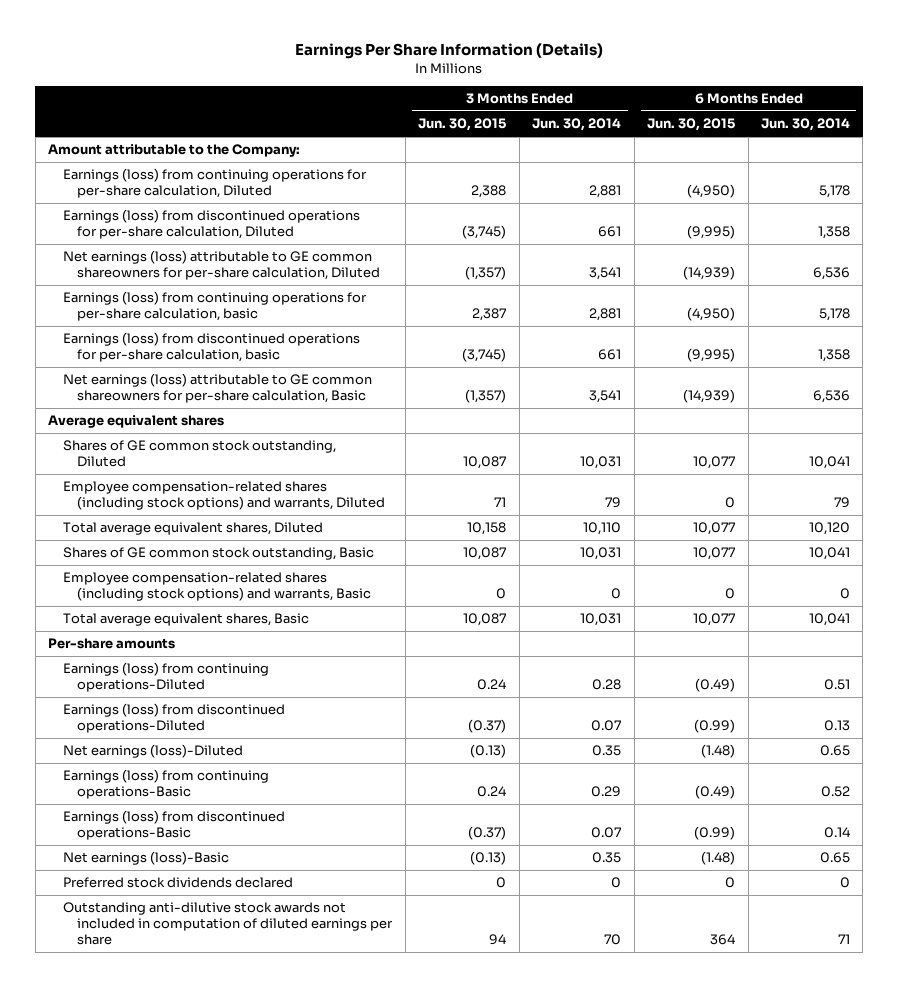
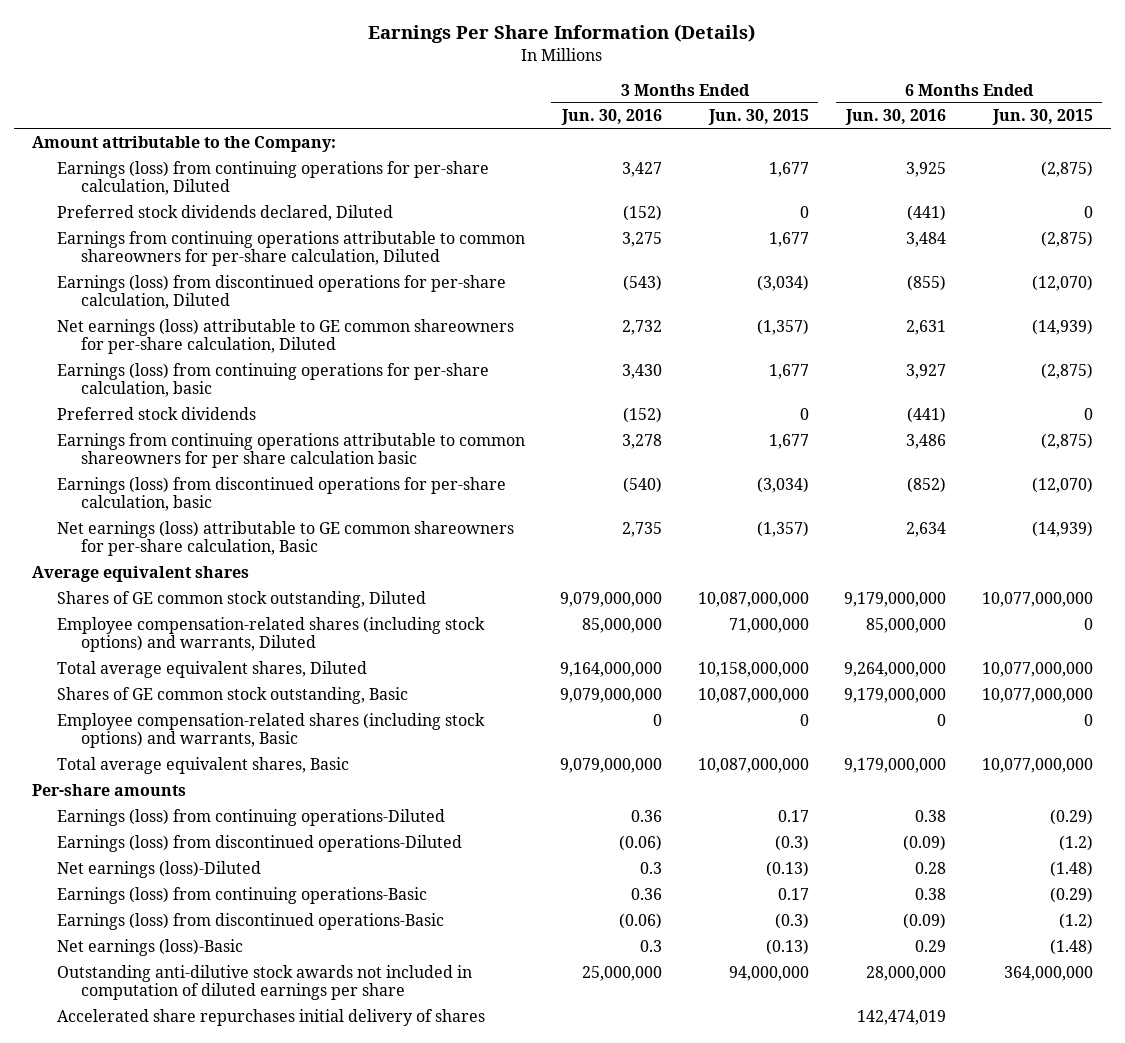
- | 3 Months Ended Jun. 30, 2015 | 3 Months Ended Jun. 30, 2014 | 6 Months Ended Jun. 30, 2015 | 6 Months Ended Jun. 30, 2014
+ | 3 Months Ended Jun. 30, 2016 | 3 Months Ended Jun. 30, 2015 | 6 Months Ended Jun. 30, 2016 | 6 Months Ended Jun. 30, 2015
- Earnings (loss) from continuing operations for per-share calculation, Diluted | 2,388 | 2,881 | (4,950) | 5,178
- Earnings (loss) from discontinued operations for per-share calculation, Diluted | (3,745) | 661 | (9,995) | 1,358
+ Earnings (loss) from continuing operations for per-share calculation, Diluted | 3,427 | 1,677 | 3,925 | (2,875)
+ Preferred stock dividends declared, Diluted | (152) | 0 | (441) | 0
+ Earnings from continuing operations attributable to common shareowners for per-share calculation, Diluted | 3,275 | 1,677 | 3,484 | (2,875)
+ Earnings (loss) from discontinued operations for per-share calculation, Diluted | (543) | (3,034) | (855) | (12,070)
- Earnings (loss) from continuing operations for per-share calculation, basic | 2,387 | 2,881 | (4,950) | 5,178
- Earnings (loss) from discontinued operations for per-share calculation, basic | (3,745) | 661 | (9,995) | 1,358
+ Earnings (loss) from continuing operations for per-share calculation, basic | 3,430 | 1,677 | 3,927 | (2,875)
+ Preferred stock dividends | (152) | 0 | (441) | 0
+ Earnings from continuing operations attributable to common shareowners for per share calculation basic | 3,278 | 1,677 | 3,486 | (2,875)
+ Earnings (loss) from discontinued operations for per-share calculation, basic | (540) | (3,034) | (852) | (12,070)
- Shares of GE common stock outstanding, Diluted | 10,087 | 10,031 | 10,077 | 10,041
- Employee compensation-related shares (including stock options) and warrants, Diluted | 71 | 79 | 0 | 79
- Total average equivalent shares, Diluted | 10,158 | 10,110 | 10,077 | 10,120
- Shares of GE common stock outstanding, Basic | 10,087 | 10,031 | 10,077 | 10,041
+ Shares of GE common stock outstanding, Diluted | 9,079,000,000 | 10,087,000,000 | 9,179,000,000 | 10,077,000,000
+ Employee compensation-related shares (including stock options) and warrants, Diluted | 85,000,000 | 71,000,000 | 85,000,000 | 0
+ Total average equivalent shares, Diluted | 9,164,000,000 | 10,158,000,000 | 9,264,000,000 | 10,077,000,000
+ Shares of GE common stock outstanding, Basic | 9,079,000,000 | 10,087,000,000 | 9,179,000,000 | 10,077,000,000
- Total average equivalent shares, Basic | 10,087 | 10,031 | 10,077 | 10,041
+ Total average equivalent shares, Basic | 9,079,000,000 | 10,087,000,000 | 9,179,000,000 | 10,077,000,000
- Earnings (loss) from continuing operations-Diluted | 0.24 | 0.28 | (0.49) | 0.51
- Earnings (loss) from discontinued operations-Diluted | (0.37) | 0.07 | (0.99) | 0.13
+ Earnings (loss) from continuing operations-Diluted | 0.36 | 0.17 | 0.38 | (0.29)
+ Earnings (loss) from discontinued operations-Diluted | (0.06) | (0.3) | (0.09) | (1.2)
- Earnings (loss) from continuing operations-Basic | 0.24 | 0.29 | (0.49) | 0.52
- Earnings (loss) from discontinued operations-Basic | (0.37) | 0.07 | (0.99) | 0.14
+ Earnings (loss) from continuing operations-Basic | 0.36 | 0.17 | 0.38 | (0.29)
+ Earnings (loss) from discontinued operations-Basic | (0.06) | (0.3) | (0.09) | (1.2)
- Preferred stock dividends declared | 0 | 0 | 0 | 0
- Outstanding anti-dilutive stock awards not included in computation of diluted earnings per share | 94 | 70 | 364 | 71
+ Outstanding anti-dilutive stock awards not included in computation of diluted earnings per share | 25,000,000 | 94,000,000 | 28,000,000 | 364,000,000
+ Accelerated share repurchases initial delivery of shares | | | 142,474,019 |

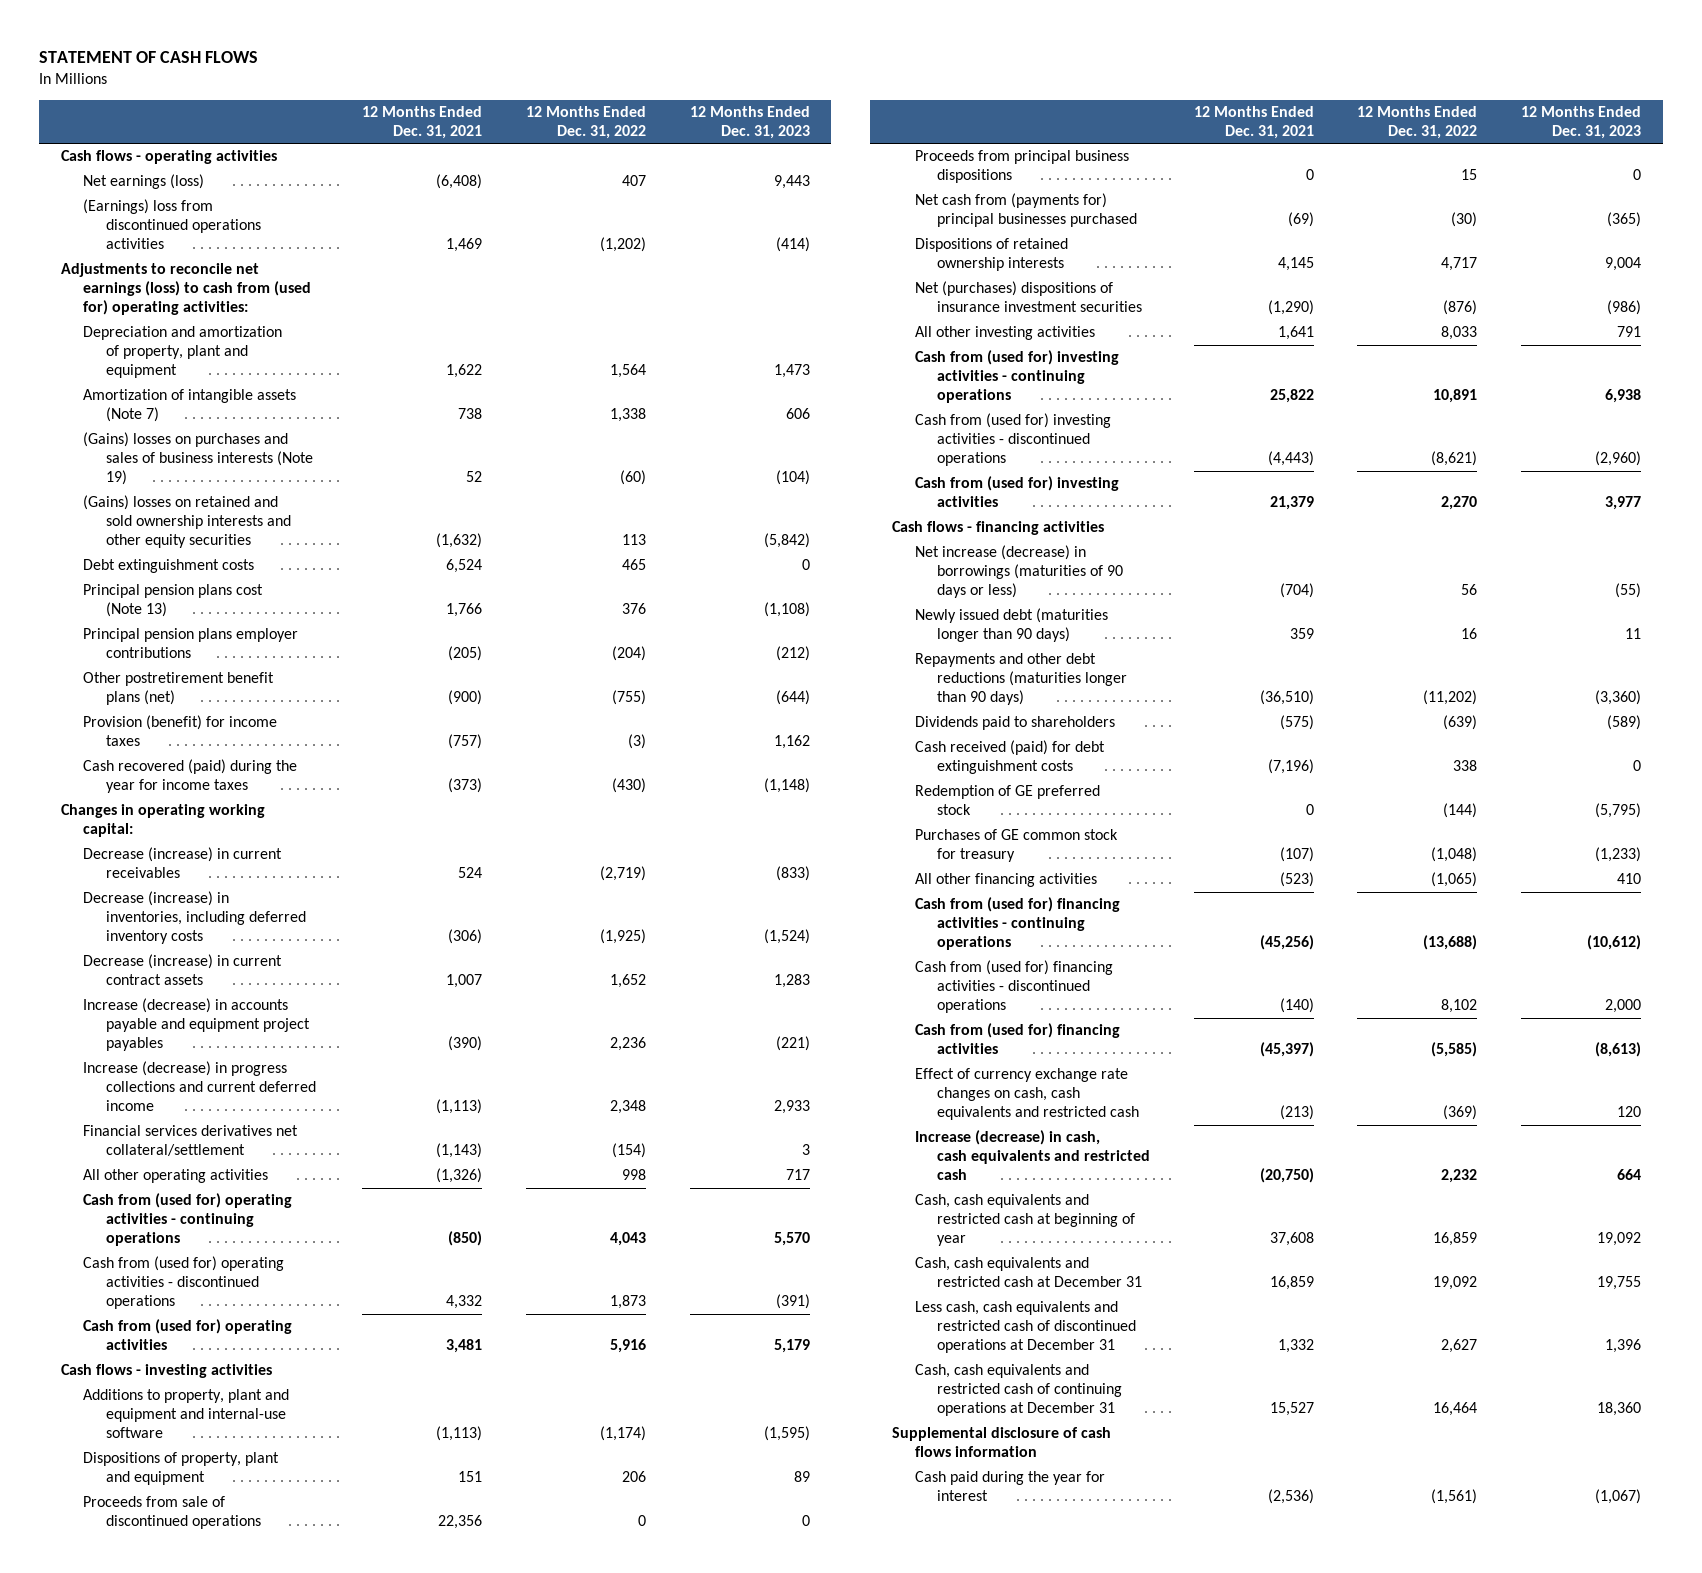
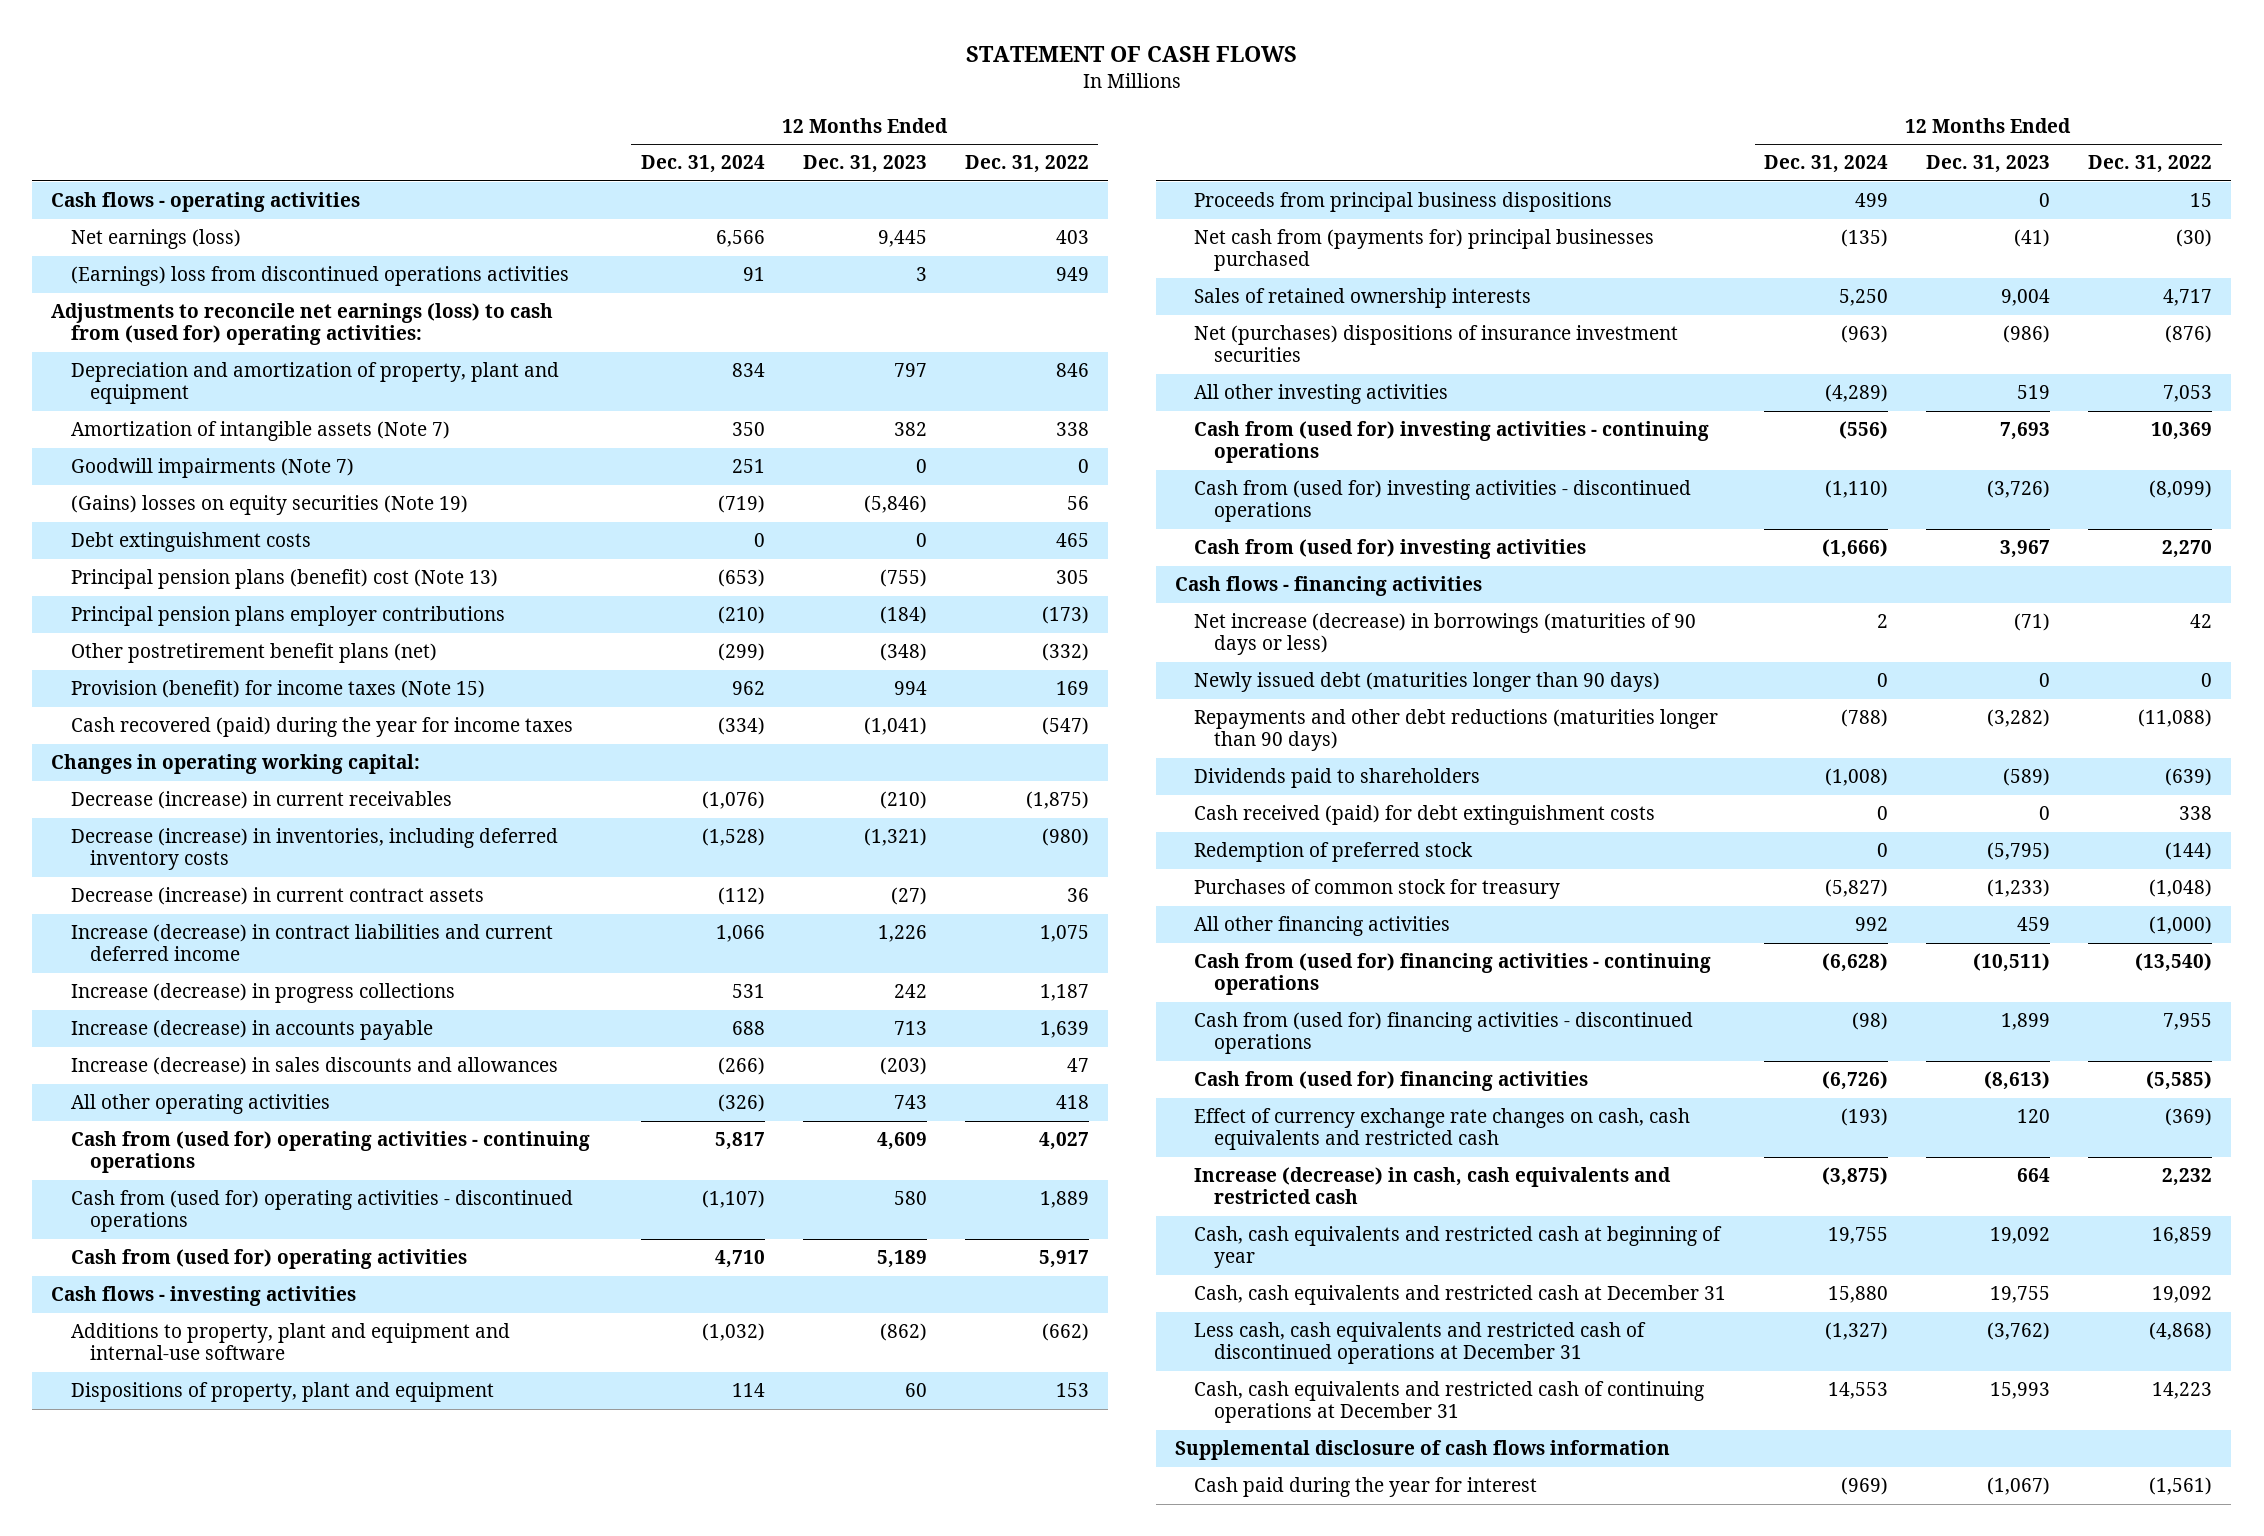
- | 12 Months Ended Dec. 31, 2021 | 12 Months Ended Dec. 31, 2022 | 12 Months Ended Dec. 31, 2023
+ | 12 Months Ended Dec. 31, 2024 | 12 Months Ended Dec. 31, 2023 | 12 Months Ended Dec. 31, 2022
- Net earnings (loss) | (6,408) | 407 | 9,443
- (Earnings) loss from discontinued operations activities | 1,469 | (1,202) | (414)
+ Net earnings (loss) | 6,566 | 9,445 | 403
+ (Earnings) loss from discontinued operations activities | 91 | 3 | 949
- Depreciation and amortization of property, plant and equipment | 1,622 | 1,564 | 1,473
- Amortization of intangible assets (Note 7) | 738 | 1,338 | 606
- (Gains) losses on purchases and sales of business interests (Note 19) | 52 | (60) | (104)
- (Gains) losses on retained and sold ownership interests and other equity securities | (1,632) | 113 | (5,842)
+ Depreciation and amortization of property, plant and equipment | 834 | 797 | 846
+ Amortization of intangible assets (Note 7) | 350 | 382 | 338
+ Goodwill impairments (Note 7) | 251 | 0 | 0
+ (Gains) losses on equity securities (Note 19) | (719) | (5,846) | 56
- Principal pension plans cost (Note 13) | 1,766 | 376 | (1,108)
- Principal pension plans employer contributions | (205) | (204) | (212)
- Other postretirement benefit plans (net) | (900) | (755) | (644)
- Provision (benefit) for income taxes | (757) | (3) | 1,162
- Cash recovered (paid) during the year for income taxes | (373) | (430) | (1,148)
+ Principal pension plans (benefit) cost (Note 13) | (653) | (755) | 305
+ Principal pension plans employer contributions | (210) | (184) | (173)
+ Other postretirement benefit plans (net) | (299) | (348) | (332)
+ Provision (benefit) for income taxes (Note 15) | 962 | 994 | 169
+ Cash recovered (paid) during the year for income taxes | (334) | (1,041) | (547)
- Decrease (increase) in current receivables | 524 | (2,719) | (833)
- Decrease (increase) in inventories, including deferred inventory costs | (306) | (1,925) | (1,524)
- Decrease (increase) in current contract assets | 1,007 | 1,652 | 1,283
- Increase (decrease) in accounts payable and equipment project payables | (390) | 2,236 | (221)
- Increase (decrease) in progress collections and current deferred income | (1,113) | 2,348 | 2,933
- Financial services derivatives net collateral/settlement | (1,143) | (154) | 3
- All other operating activities | (1,326) | 998 | 717
- Cash from (used for) operating activities - continuing operations | (850) | 4,043 | 5,570
- Cash from (used for) operating activities - discontinued operations | 4,332 | 1,873 | (391)
- Cash from (used for) operating activities | 3,481 | 5,916 | 5,179
+ Decrease (increase) in current receivables | (1,076) | (210) | (1,875)
+ Decrease (increase) in inventories, including deferred inventory costs | (1,528) | (1,321) | (980)
+ Decrease (increase) in current contract assets | (112) | (27) | 36
+ Increase (decrease) in contract liabilities and current deferred income | 1,066 | 1,226 | 1,075
+ Increase (decrease) in progress collections | 531 | 242 | 1,187
+ Increase (decrease) in accounts payable | 688 | 713 | 1,639
+ Increase (decrease) in sales discounts and allowances | (266) | (203) | 47
+ All other operating activities | (326) | 743 | 418
+ Cash from (used for) operating activities - continuing operations | 5,817 | 4,609 | 4,027
+ Cash from (used for) operating activities - discontinued operations | (1,107) | 580 | 1,889
+ Cash from (used for) operating activities | 4,710 | 5,189 | 5,917
- Additions to property, plant and equipment and internal-use software | (1,113) | (1,174) | (1,595)
- Dispositions of property, plant and equipment | 151 | 206 | 89
- Proceeds from sale of discontinued operations | 22,356 | 0 | 0
+ Additions to property, plant and equipment and internal-use software | (1,032) | (862) | (662)
+ Dispositions of property, plant and equipment | 114 | 60 | 153
- Net cash from (payments for) principal businesses purchased | (69) | (30) | (365)
- Dispositions of retained ownership interests | 4,145 | 4,717 | 9,004
+ Net cash from (payments for) principal businesses purchased | (135) | (41) | (30)
+ Sales of retained ownership interests | 5,250 | 9,004 | 4,717
- All other investing activities | 1,641 | 8,033 | 791
- Cash from (used for) investing activities - continuing operations | 25,822 | 10,891 | 6,938
- Cash from (used for) investing activities - discontinued operations | (4,443) | (8,621) | (2,960)
- Cash from (used for) investing activities | 21,379 | 2,270 | 3,977
+ All other investing activities | (4,289) | 519 | 7,053
+ Cash from (used for) investing activities - continuing operations | (556) | 7,693 | 10,369
+ Cash from (used for) investing activities - discontinued operations | (1,110) | (3,726) | (8,099)
+ Cash from (used for) investing activities | (1,666) | 3,967 | 2,270
- Net increase (decrease) in borrowings (maturities of 90 days or less) | (704) | 56 | (55)
- Newly issued debt (maturities longer than 90 days) | 359 | 16 | 11
- Repayments and other debt reductions (maturities longer than 90 days) | (36,510) | (11,202) | (3,360)
+ Net increase (decrease) in borrowings (maturities of 90 days or less) | 2 | (71) | 42
+ Newly issued debt (maturities longer than 90 days) | 0 | 0 | 0
+ Repayments and other debt reductions (maturities longer than 90 days) | (788) | (3,282) | (11,088)
- Redemption of GE preferred stock | 0 | (144) | (5,795)
- Purchases of GE common stock for treasury | (107) | (1,048) | (1,233)
- All other financing activities | (523) | (1,065) | 410
- Cash from (used for) financing activities - continuing operations | (45,256) | (13,688) | (10,612)
- Cash from (used for) financing activities - discontinued operations | (140) | 8,102 | 2,000
+ Redemption of preferred stock | 0 | (5,795) | (144)
+ Purchases of common stock for treasury | (5,827) | (1,233) | (1,048)
+ All other financing activities | 992 | 459 | (1,000)
+ Cash from (used for) financing activities - continuing operations | (6,628) | (10,511) | (13,540)
+ Cash from (used for) financing activities - discontinued operations | (98) | 1,899 | 7,955
- Less cash, cash equivalents and restricted cash of discontinued operations at December 31 | 1,332 | 2,627 | 1,396
- Cash, cash equivalents and restricted cash of continuing operations at December 31 | 15,527 | 16,464 | 18,360
+ Less cash, cash equivalents and restricted cash of discontinued operations at December 31 | (1,327) | (3,762) | (4,868)
+ Cash, cash equivalents and restricted cash of continuing operations at December 31 | 14,553 | 15,993 | 14,223

